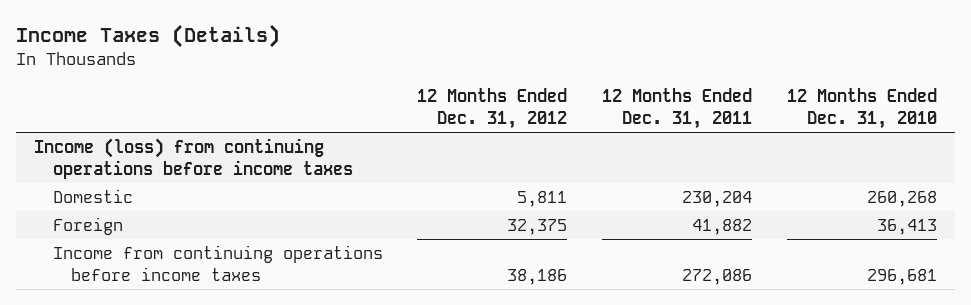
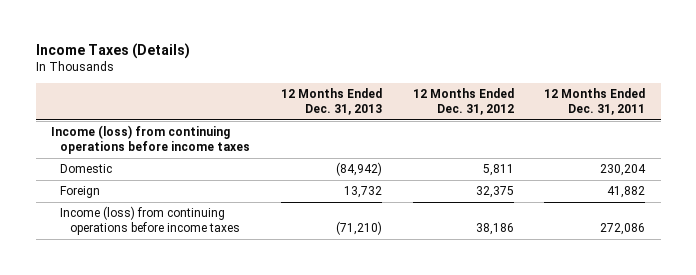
- | 12 Months Ended Dec. 31, 2012 | 12 Months Ended Dec. 31, 2011 | 12 Months Ended Dec. 31, 2010
+ | 12 Months Ended Dec. 31, 2013 | 12 Months Ended Dec. 31, 2012 | 12 Months Ended Dec. 31, 2011
- Income from continuing operations before income taxes | 38,186 | 272,086 | 296,681
+ Income (loss) from continuing operations before income taxes | (71,210) | 38,186 | 272,086

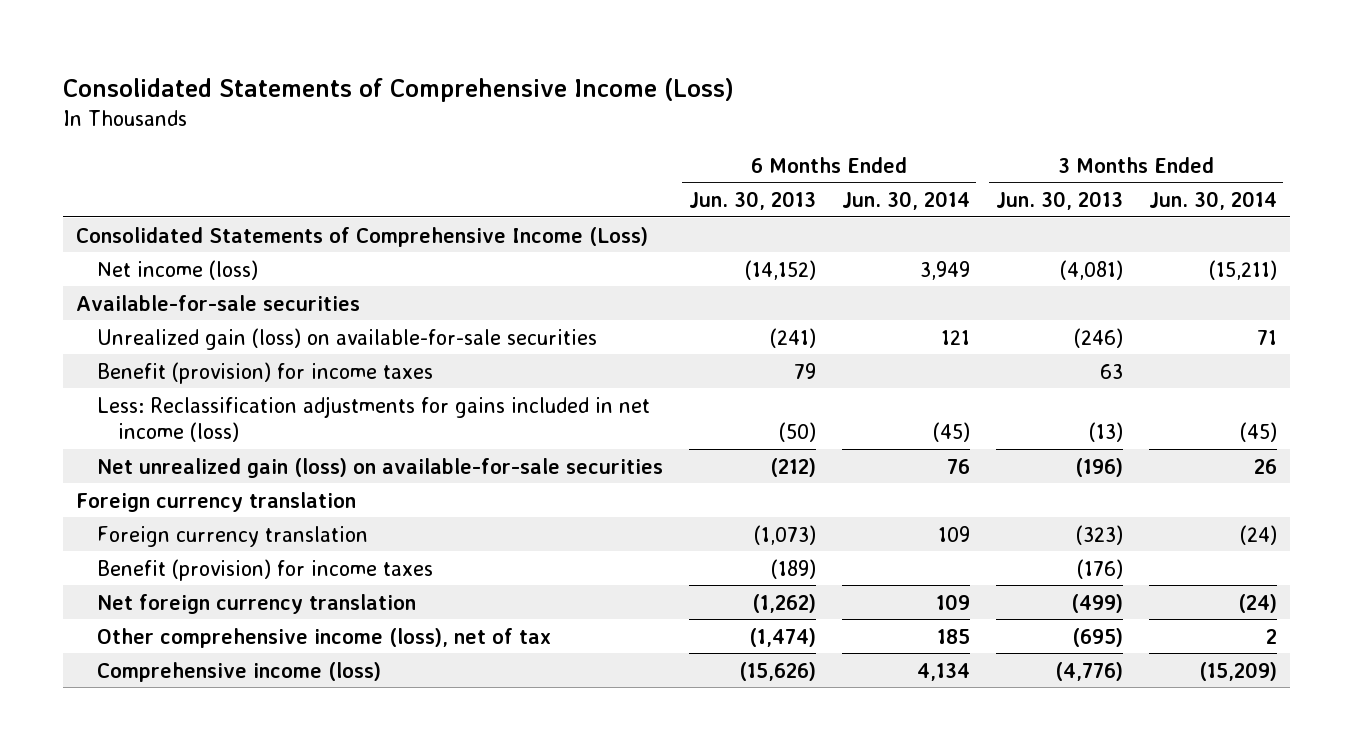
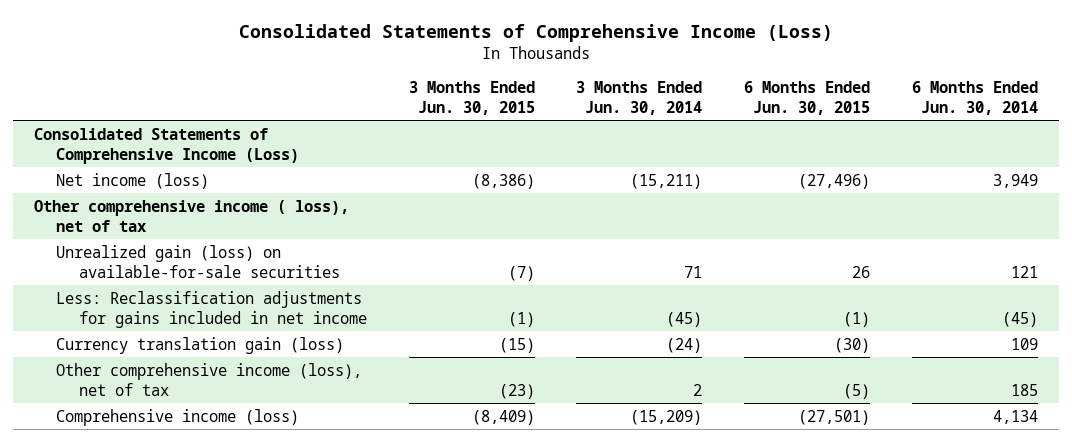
- | 6 Months Ended Jun. 30, 2013 | 6 Months Ended Jun. 30, 2014 | 3 Months Ended Jun. 30, 2013 | 3 Months Ended Jun. 30, 2014
+ | 3 Months Ended Jun. 30, 2015 | 3 Months Ended Jun. 30, 2014 | 6 Months Ended Jun. 30, 2015 | 6 Months Ended Jun. 30, 2014
- Available-for-sale securities
+ Other comprehensive income ( loss), net of tax
- Benefit (provision) for income taxes | 79 | | 63 |
- Less: Reclassification adjustments for gains included in net income (loss) | (50) | (45) | (13) | (45)
- Net unrealized gain (loss) on available-for-sale securities | (212) | 76 | (196) | 26
- Foreign currency translation
- Foreign currency translation | (1,073) | 109 | (323) | (24)
- Benefit (provision) for income taxes | (189) | | (176) |
- Net foreign currency translation | (1,262) | 109 | (499) | (24)
+ Less: Reclassification adjustments for gains included in net income | (1) | (45) | (1) | (45)
+ Currency translation gain (loss) | (15) | (24) | (30) | 109

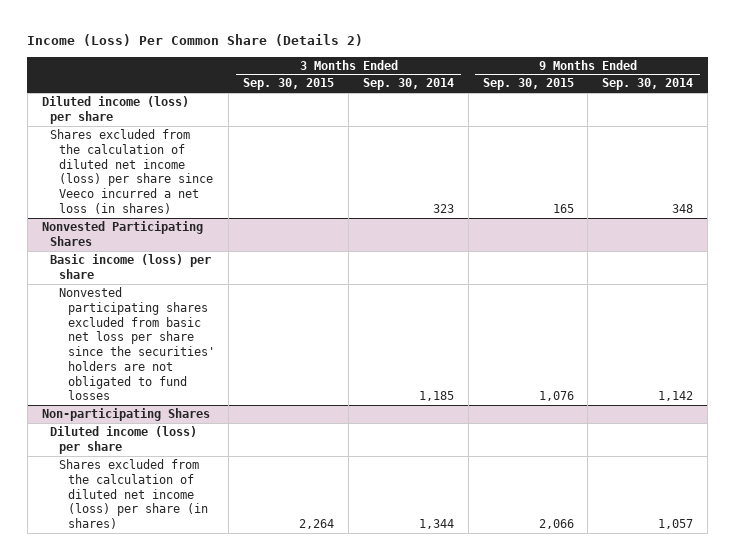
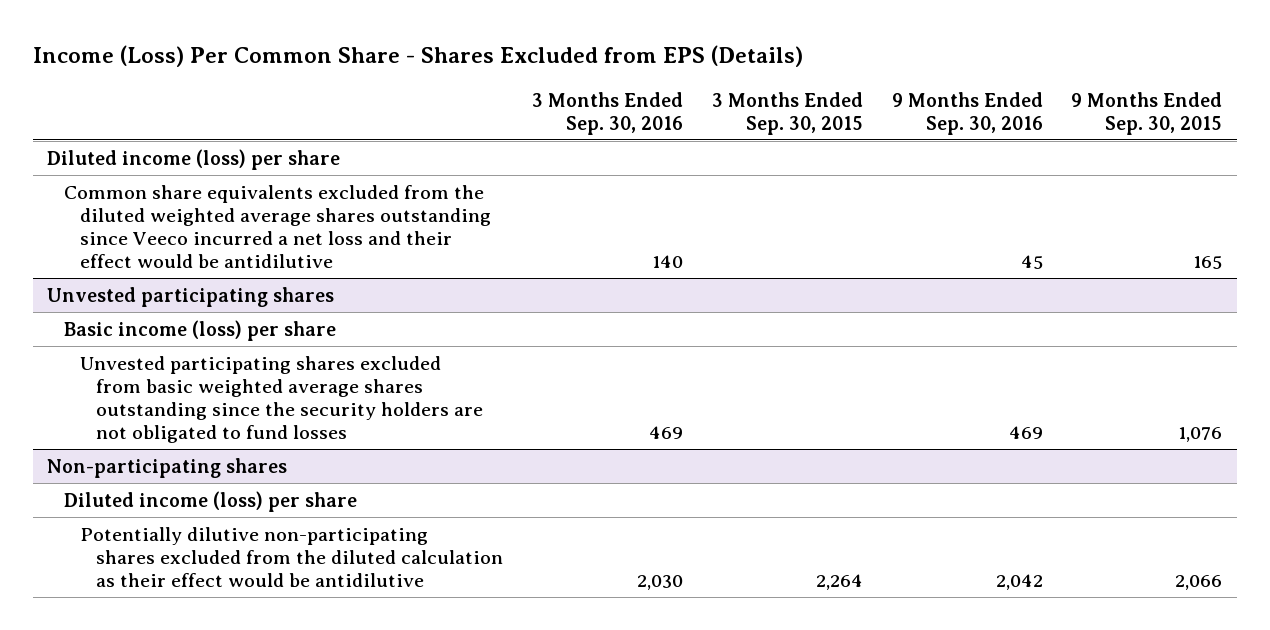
- Income (Loss) Per Common Share (Details 2)
+ Income (Loss) Per Common Share - Shares Excluded from EPS (Details)
- | 3 Months Ended Sep. 30, 2015 | 3 Months Ended Sep. 30, 2014 | 9 Months Ended Sep. 30, 2015 | 9 Months Ended Sep. 30, 2014
+ | 3 Months Ended Sep. 30, 2016 | 3 Months Ended Sep. 30, 2015 | 9 Months Ended Sep. 30, 2016 | 9 Months Ended Sep. 30, 2015
- Shares excluded from the calculation of diluted net income (loss) per share since Veeco incurred a net loss (in shares) | | 323 | 165 | 348
- Nonvested Participating Shares
+ Common share equivalents excluded from the diluted weighted average shares outstanding since Veeco incurred a net loss and their effect would be antidilutive | 140 | | 45 | 165
+ Unvested participating shares
- Nonvested participating shares excluded from basic net loss per share since the securities' holders are not obligated to fund losses | | 1,185 | 1,076 | 1,142
- Non-participating Shares
+ Unvested participating shares excluded from basic weighted average shares outstanding since the security holders are not obligated to fund losses | 469 | | 469 | 1,076
+ Non-participating shares
- Shares excluded from the calculation of diluted net income (loss) per share (in shares) | 2,264 | 1,344 | 2,066 | 1,057
+ Potentially dilutive non-participating shares excluded from the diluted calculation as their effect would be antidilutive | 2,030 | 2,264 | 2,042 | 2,066

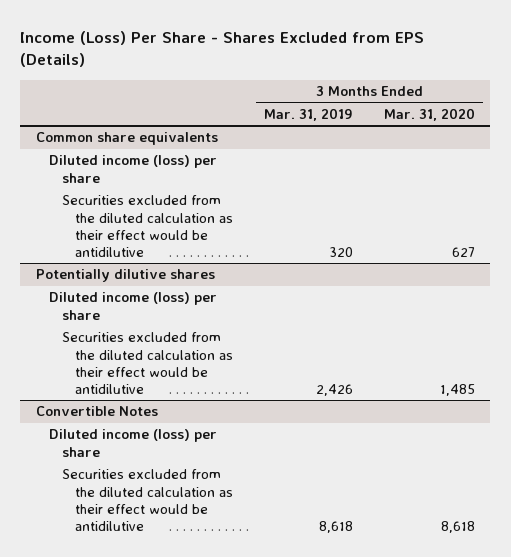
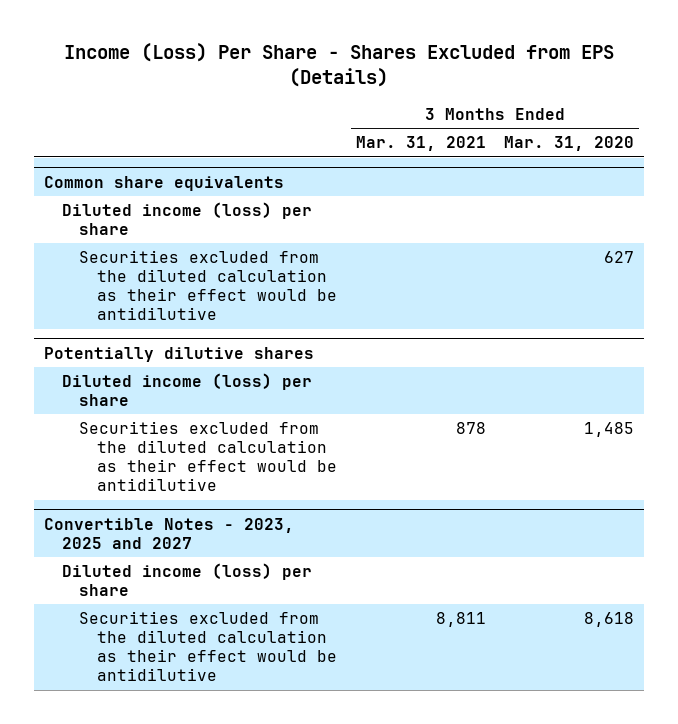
- | 3 Months Ended Mar. 31, 2019 | 3 Months Ended Mar. 31, 2020
+ | 3 Months Ended Mar. 31, 2021 | 3 Months Ended Mar. 31, 2020
- Convertible Notes
+ Convertible Notes - 2023, 2025 and 2027

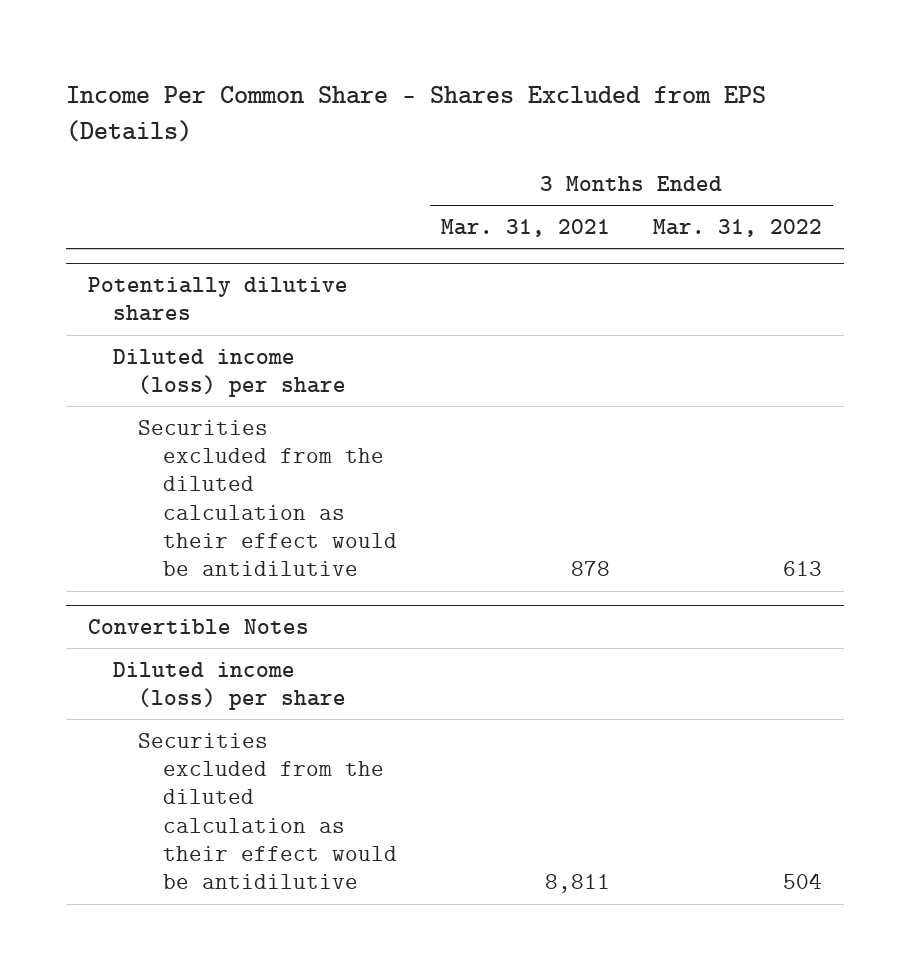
- Income (Loss) Per Share - Shares Excluded from EPS (Details)
+ Income Per Common Share - Shares Excluded from EPS (Details)
- | 3 Months Ended Mar. 31, 2021 | 3 Months Ended Mar. 31, 2020
+ | 3 Months Ended Mar. 31, 2021 | 3 Months Ended Mar. 31, 2022
- Common share equivalents
- Diluted income (loss) per share
- Securities excluded from the diluted calculation as their effect would be antidilutive | | 627
- Convertible Notes - 2023, 2025 and 2027
+ Convertible Notes

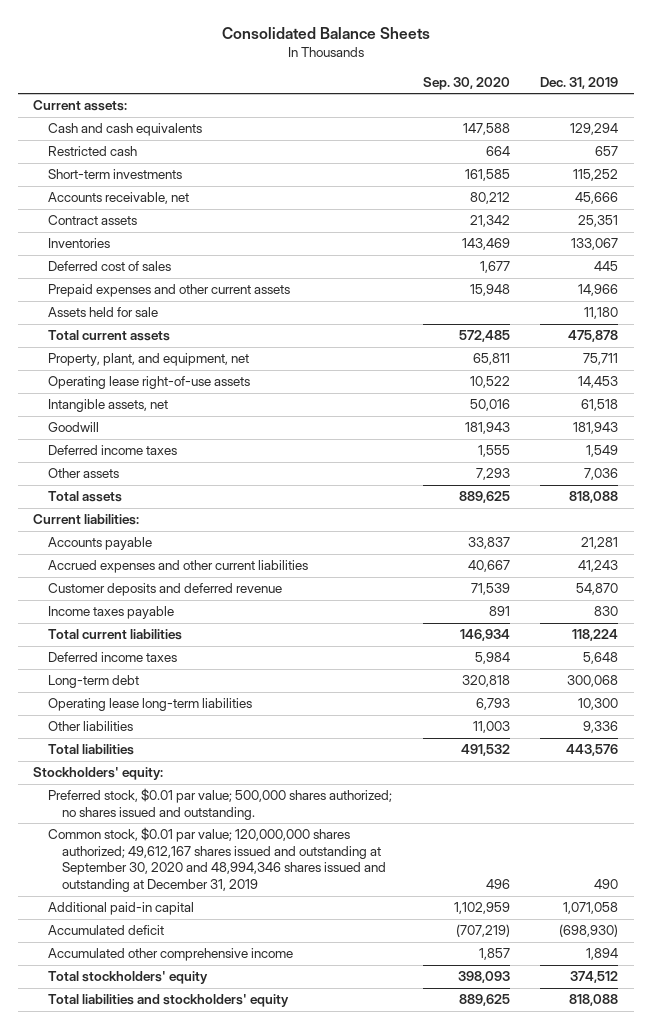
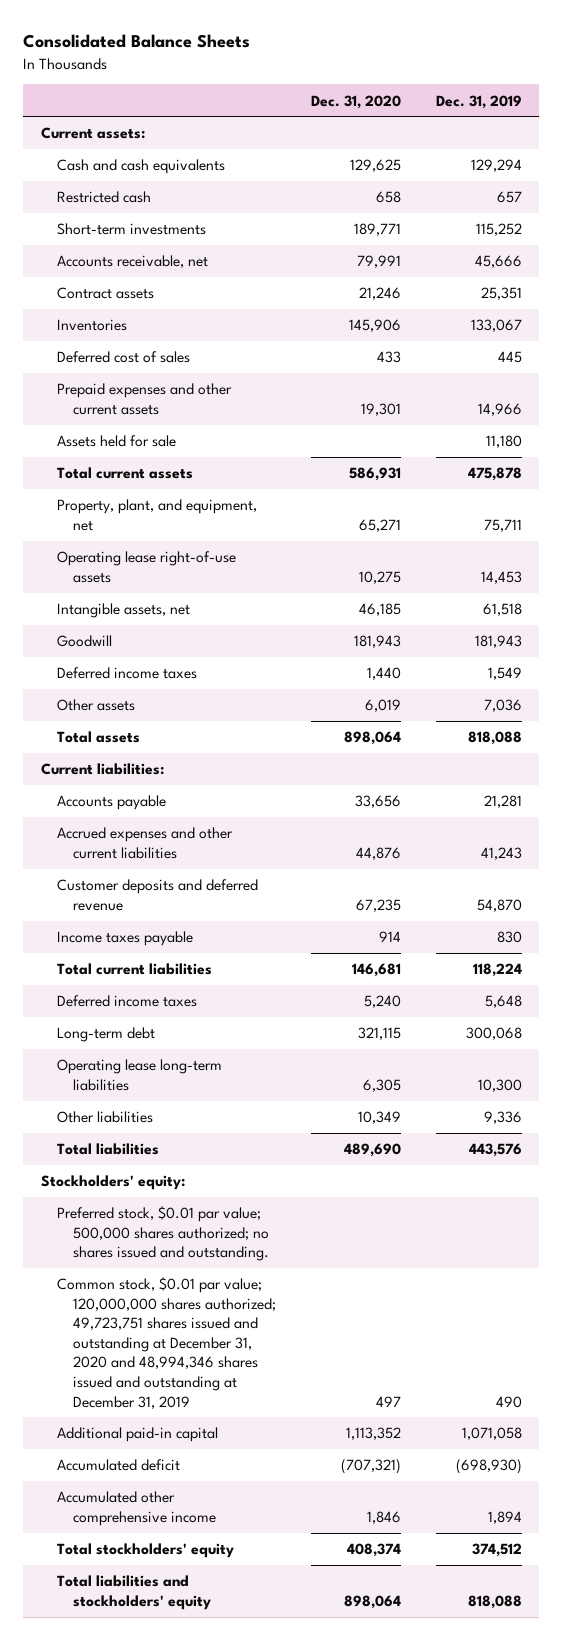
- | Sep. 30, 2020 | Dec. 31, 2019
+ | Dec. 31, 2020 | Dec. 31, 2019
- Common stock, $0.01 par value; 120,000,000 shares authorized; 49,612,167 shares issued and outstanding at September 30, 2020 and 48,994,346 shares issued and outstanding at December 31, 2019 | 496 | 490
+ Common stock, $0.01 par value; 120,000,000 shares authorized; 49,723,751 shares issued and outstanding at December 31, 2020 and 48,994,346 shares issued and outstanding at December 31, 2019 | 497 | 490

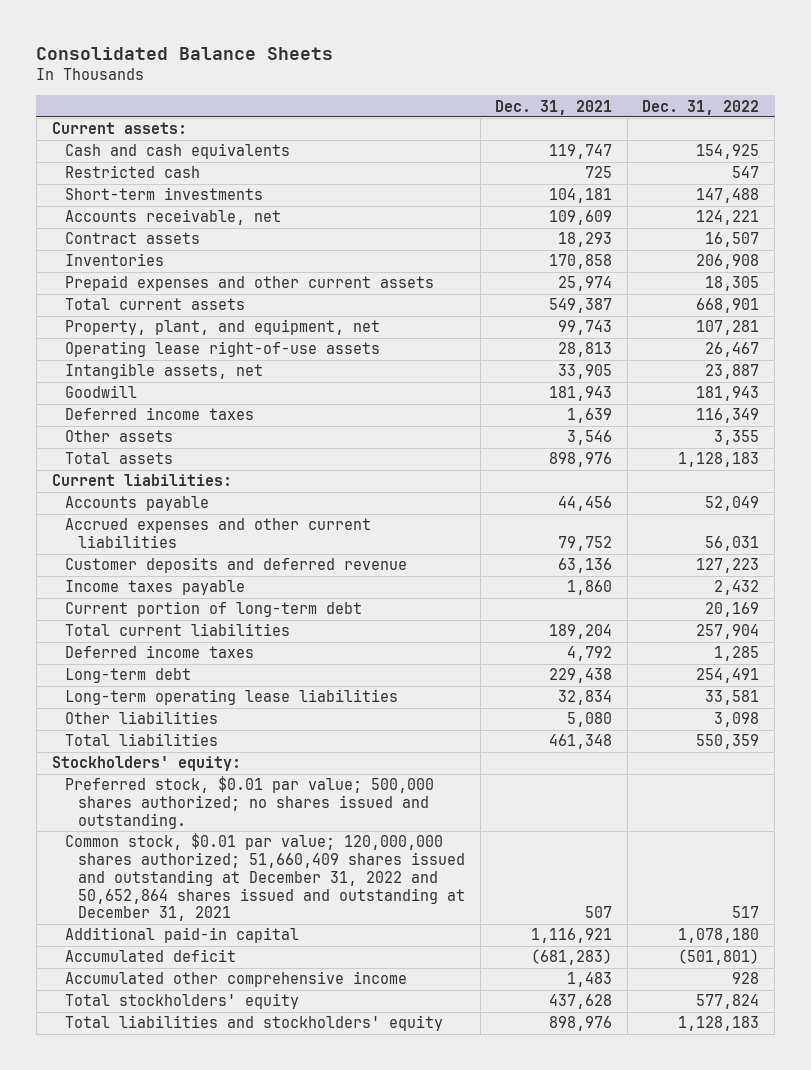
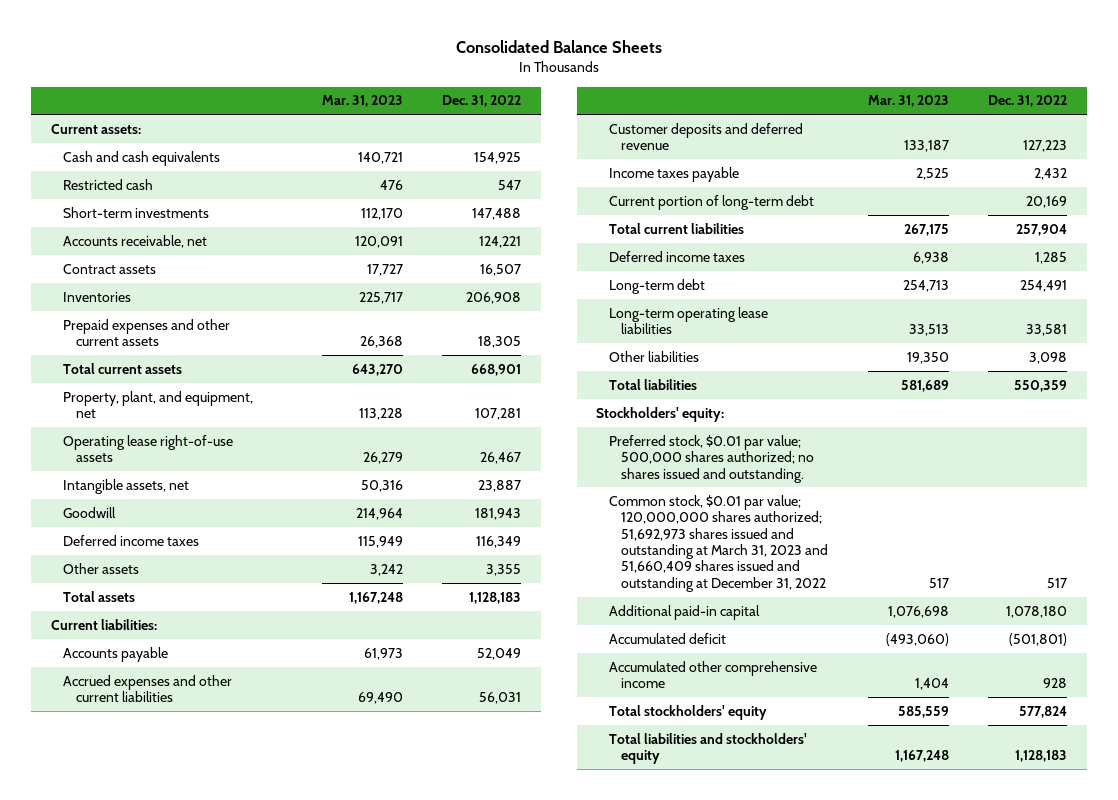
- | Dec. 31, 2021 | Dec. 31, 2022
+ | Mar. 31, 2023 | Dec. 31, 2022
- Common stock, $0.01 par value; 120,000,000 shares authorized; 51,660,409 shares issued and outstanding at December 31, 2022 and 50,652,864 shares issued and outstanding at December 31, 2021 | 507 | 517
+ Common stock, $0.01 par value; 120,000,000 shares authorized; 51,692,973 shares issued and outstanding at March 31, 2023 and 51,660,409 shares issued and outstanding at December 31, 2022 | 517 | 517

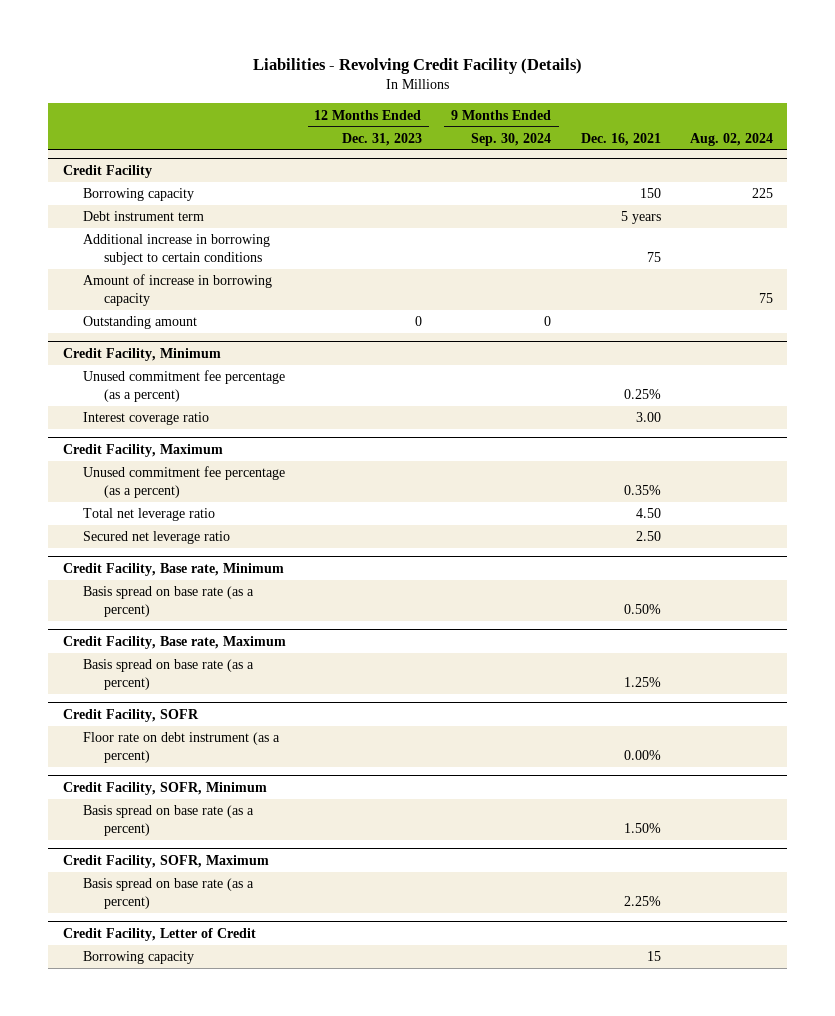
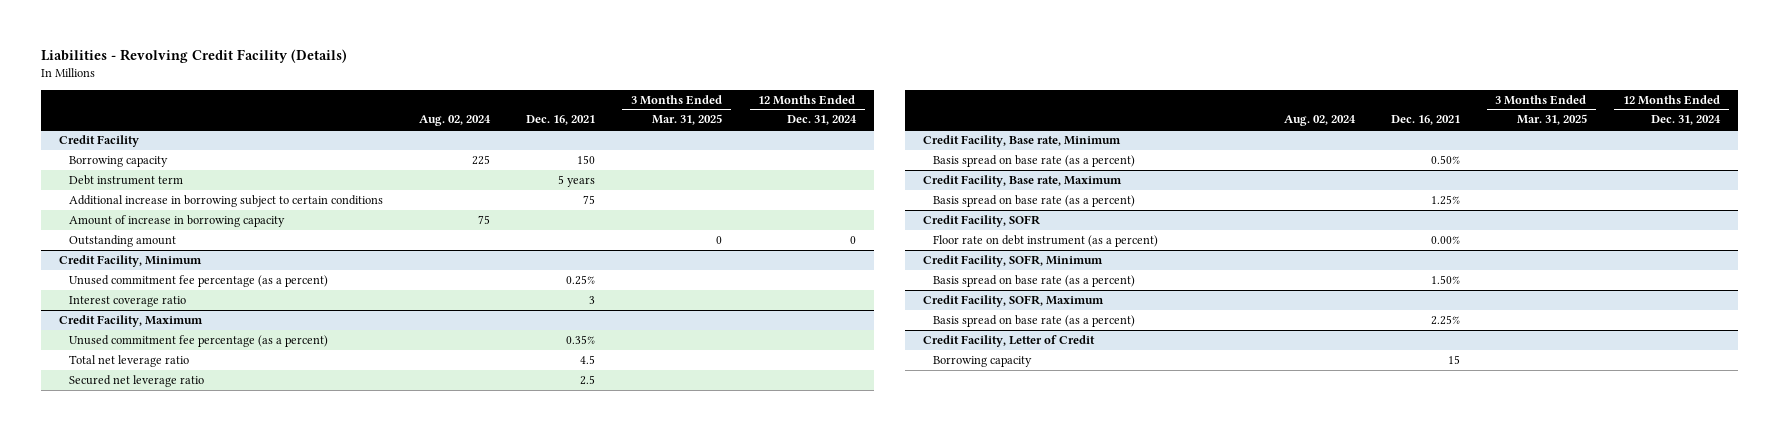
- | 12 Months Ended Dec. 31, 2023 | 9 Months Ended Sep. 30, 2024 | Dec. 16, 2021 | Aug. 02, 2024
+ | Aug. 02, 2024 | Dec. 16, 2021 | 3 Months Ended Mar. 31, 2025 | 12 Months Ended Dec. 31, 2024
@ Credit Facility, Minimum
- Interest coverage ratio | | | 3.00 |
+ Interest coverage ratio | | 3 | |
@ Credit Facility, Maximum
- Total net leverage ratio | | | 4.50 |
- Secured net leverage ratio | | | 2.50 |
+ Total net leverage ratio | | 4.5 | |
+ Secured net leverage ratio | | 2.5 | |

